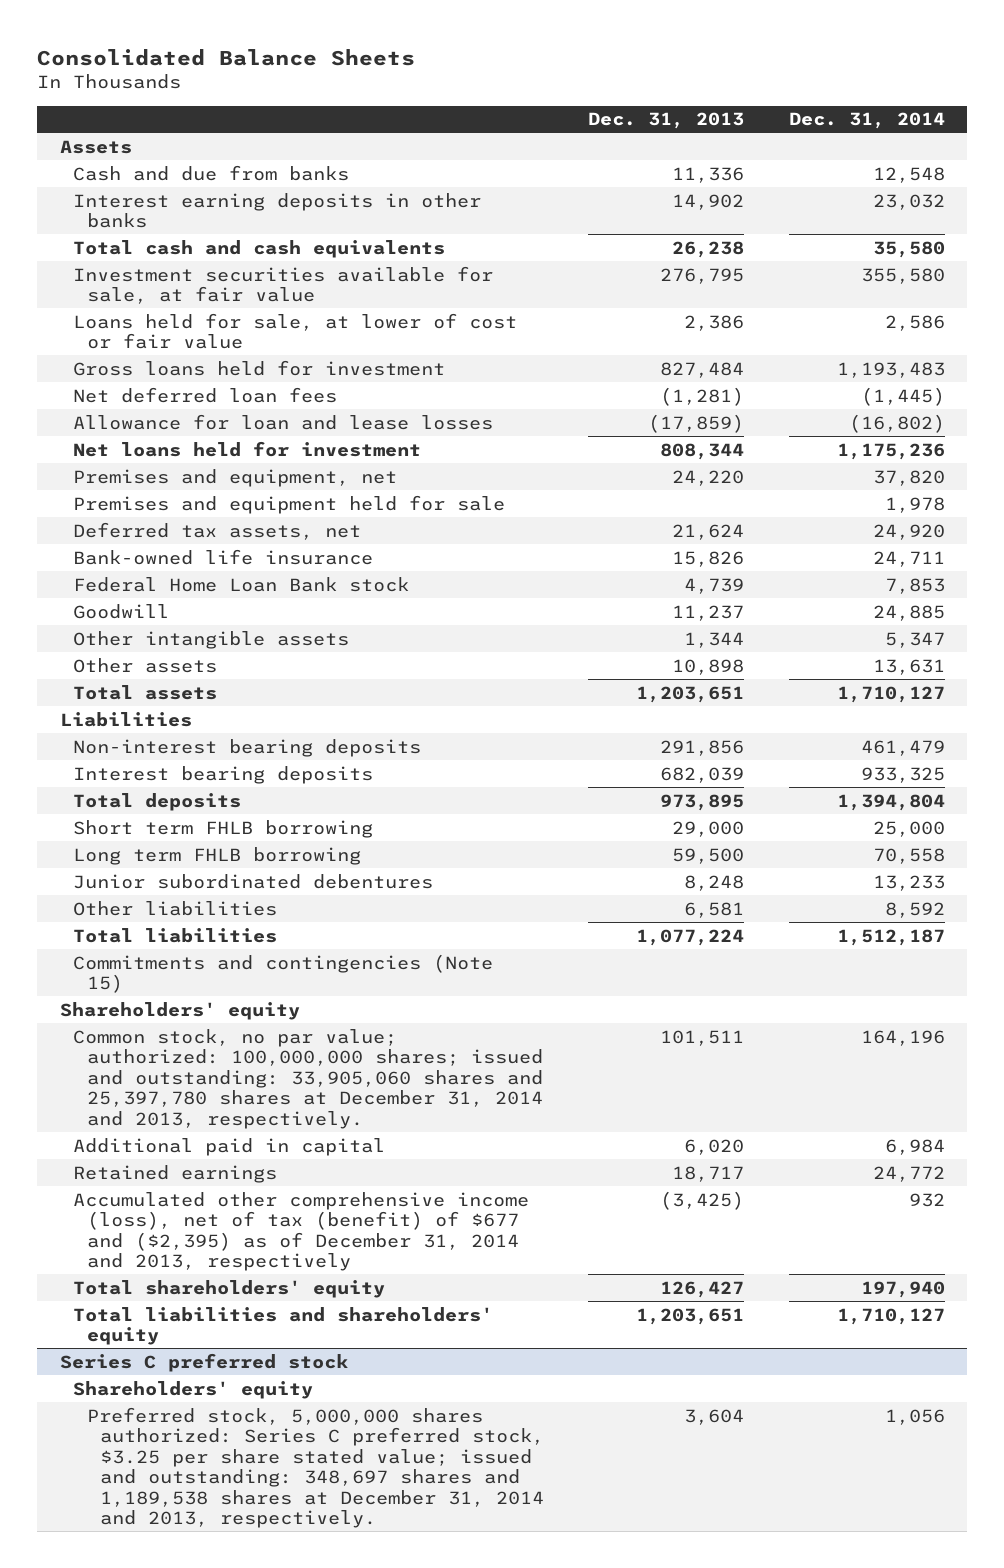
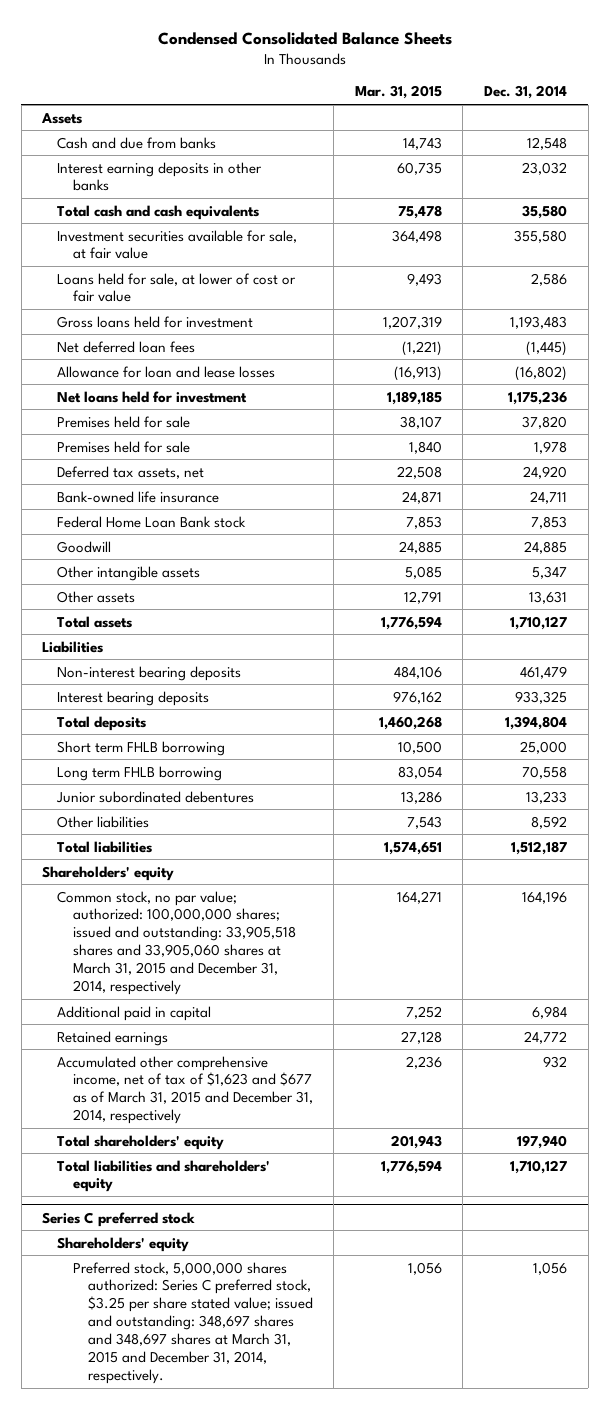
- Consolidated Balance Sheets
+ Condensed Consolidated Balance Sheets
- | Dec. 31, 2013 | Dec. 31, 2014
+ | Mar. 31, 2015 | Dec. 31, 2014
- Premises and equipment, net | 24,220 | 37,820
- Premises and equipment held for sale | | 1,978
+ Premises held for sale | 38,107 | 37,820
+ Premises held for sale | 1,840 | 1,978
- Commitments and contingencies (Note 15)
- Common stock, no par value; authorized: 100,000,000 shares; issued and outstanding: 33,905,060 shares and 25,397,780 shares at December 31, 2014 and 2013, respectively. | 101,511 | 164,196
+ Common stock, no par value; authorized: 100,000,000 shares; issued and outstanding: 33,905,518 shares and 33,905,060 shares at March 31, 2015 and December 31, 2014, respectively | 164,271 | 164,196
- Accumulated other comprehensive income (loss), net of tax (benefit) of $677 and ($2,395) as of December 31, 2014 and 2013, respectively | (3,425) | 932
+ Accumulated other comprehensive income, net of tax of $1,623 and $677 as of March 31, 2015 and December 31, 2014, respectively | 2,236 | 932
@ Series C preferred stock
- Preferred stock, 5,000,000 shares authorized: Series C preferred stock, $3.25 per share stated value; issued and outstanding: 348,697 shares and 1,189,538 shares at December 31, 2014 and 2013, respectively. | 3,604 | 1,056
+ Preferred stock, 5,000,000 shares authorized: Series C preferred stock, $3.25 per share stated value; issued and outstanding: 348,697 shares and 348,697 shares at March 31, 2015 and December 31, 2014, respectively. | 1,056 | 1,056

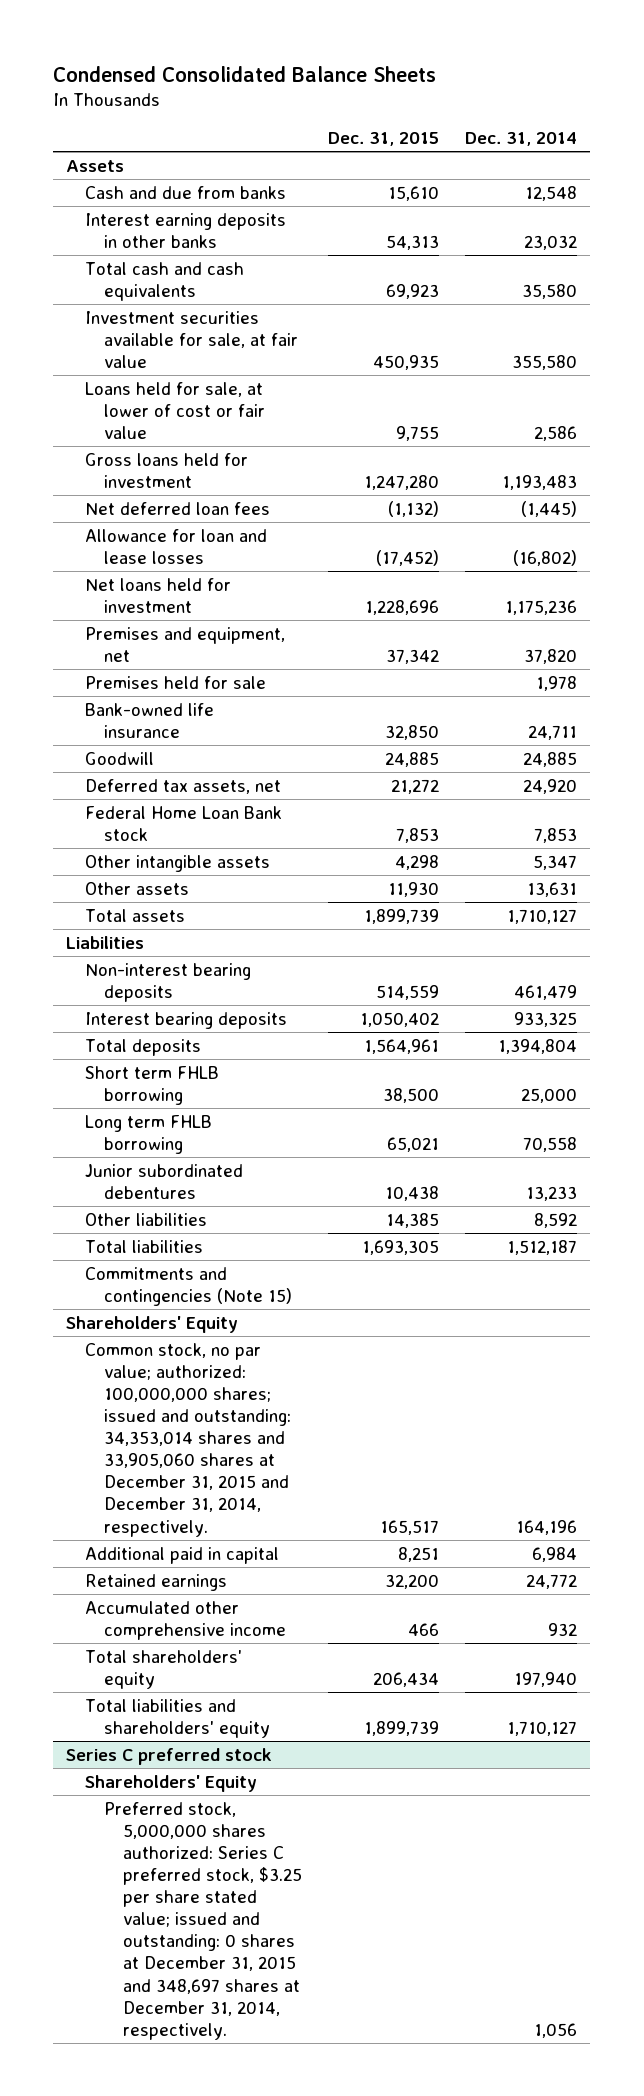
- | Mar. 31, 2015 | Dec. 31, 2014
+ | Dec. 31, 2015 | Dec. 31, 2014
- Premises held for sale | 38,107 | 37,820
+ Premises and equipment, net | 37,342 | 37,820
moved down: Deferred tax assets, net | 21,272 | 24,920
moved down: Federal Home Loan Bank stock | 7,853 | 7,853
- Shareholders' equity
- Common stock, no par value; authorized: 100,000,000 shares; issued and outstanding: 33,905,518 shares and 33,905,060 shares at March 31, 2015 and December 31, 2014, respectively | 164,271 | 164,196
+ Commitments and contingencies (Note 15)
+ Shareholders' Equity
+ Common stock, no par value; authorized: 100,000,000 shares; issued and outstanding: 34,353,014 shares and 33,905,060 shares at December 31, 2015 and December 31, 2014, respectively. | 165,517 | 164,196
- Accumulated other comprehensive income, net of tax of $1,623 and $677 as of March 31, 2015 and December 31, 2014, respectively | 2,236 | 932
+ Accumulated other comprehensive income | 466 | 932
@ Series C preferred stock
- Shareholders' equity
- Preferred stock, 5,000,000 shares authorized: Series C preferred stock, $3.25 per share stated value; issued and outstanding: 348,697 shares and 348,697 shares at March 31, 2015 and December 31, 2014, respectively. | 1,056 | 1,056
+ Shareholders' Equity
+ Preferred stock, 5,000,000 shares authorized: Series C preferred stock, $3.25 per share stated value; issued and outstanding: 0 shares at December 31, 2015 and 348,697 shares at December 31, 2014, respectively. | | 1,056

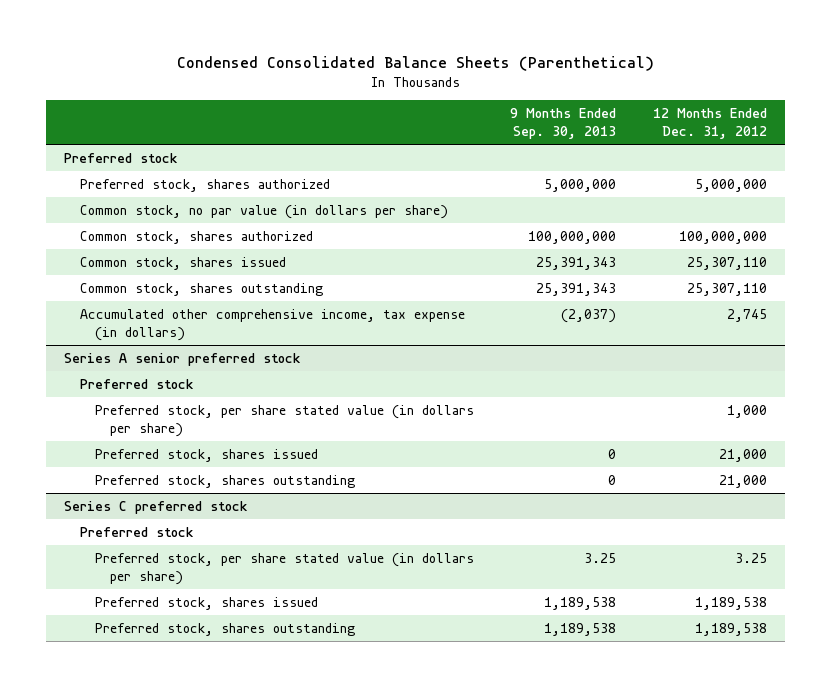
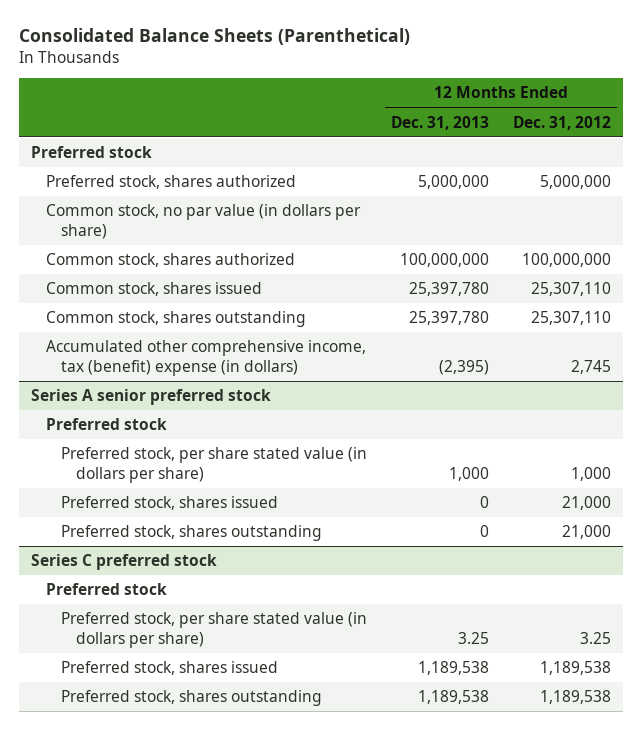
- Condensed Consolidated Balance Sheets (Parenthetical)
+ Consolidated Balance Sheets (Parenthetical)
- | 9 Months Ended Sep. 30, 2013 | 12 Months Ended Dec. 31, 2012
+ | 12 Months Ended Dec. 31, 2013 | 12 Months Ended Dec. 31, 2012
- Accumulated other comprehensive income, tax expense (in dollars) | (2,037) | 2,745
+ Accumulated other comprehensive income, tax (benefit) expense (in dollars) | (2,395) | 2,745

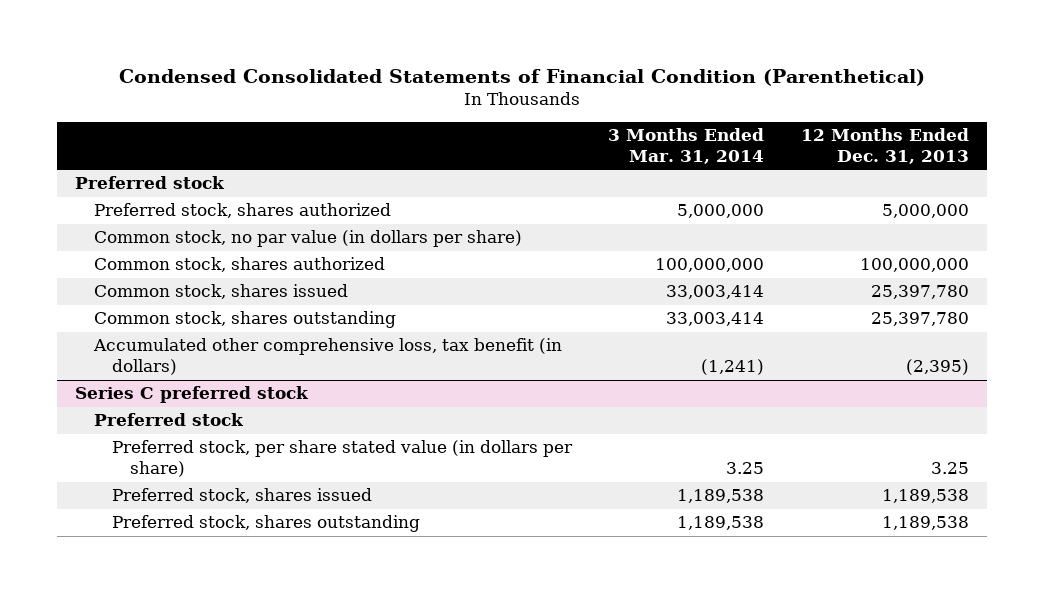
- Consolidated Balance Sheets (Parenthetical)
+ Condensed Consolidated Statements of Financial Condition (Parenthetical)
- | 12 Months Ended Dec. 31, 2013 | 12 Months Ended Dec. 31, 2012
+ | 3 Months Ended Mar. 31, 2014 | 12 Months Ended Dec. 31, 2013
- Accumulated other comprehensive income, tax (benefit) expense (in dollars) | (2,395) | 2,745
- Series A senior preferred stock
- Preferred stock
- Preferred stock, per share stated value (in dollars per share) | 1,000 | 1,000
- Preferred stock, shares issued | 0 | 21,000
- Preferred stock, shares outstanding | 0 | 21,000
+ Accumulated other comprehensive loss, tax benefit (in dollars) | (1,241) | (2,395)

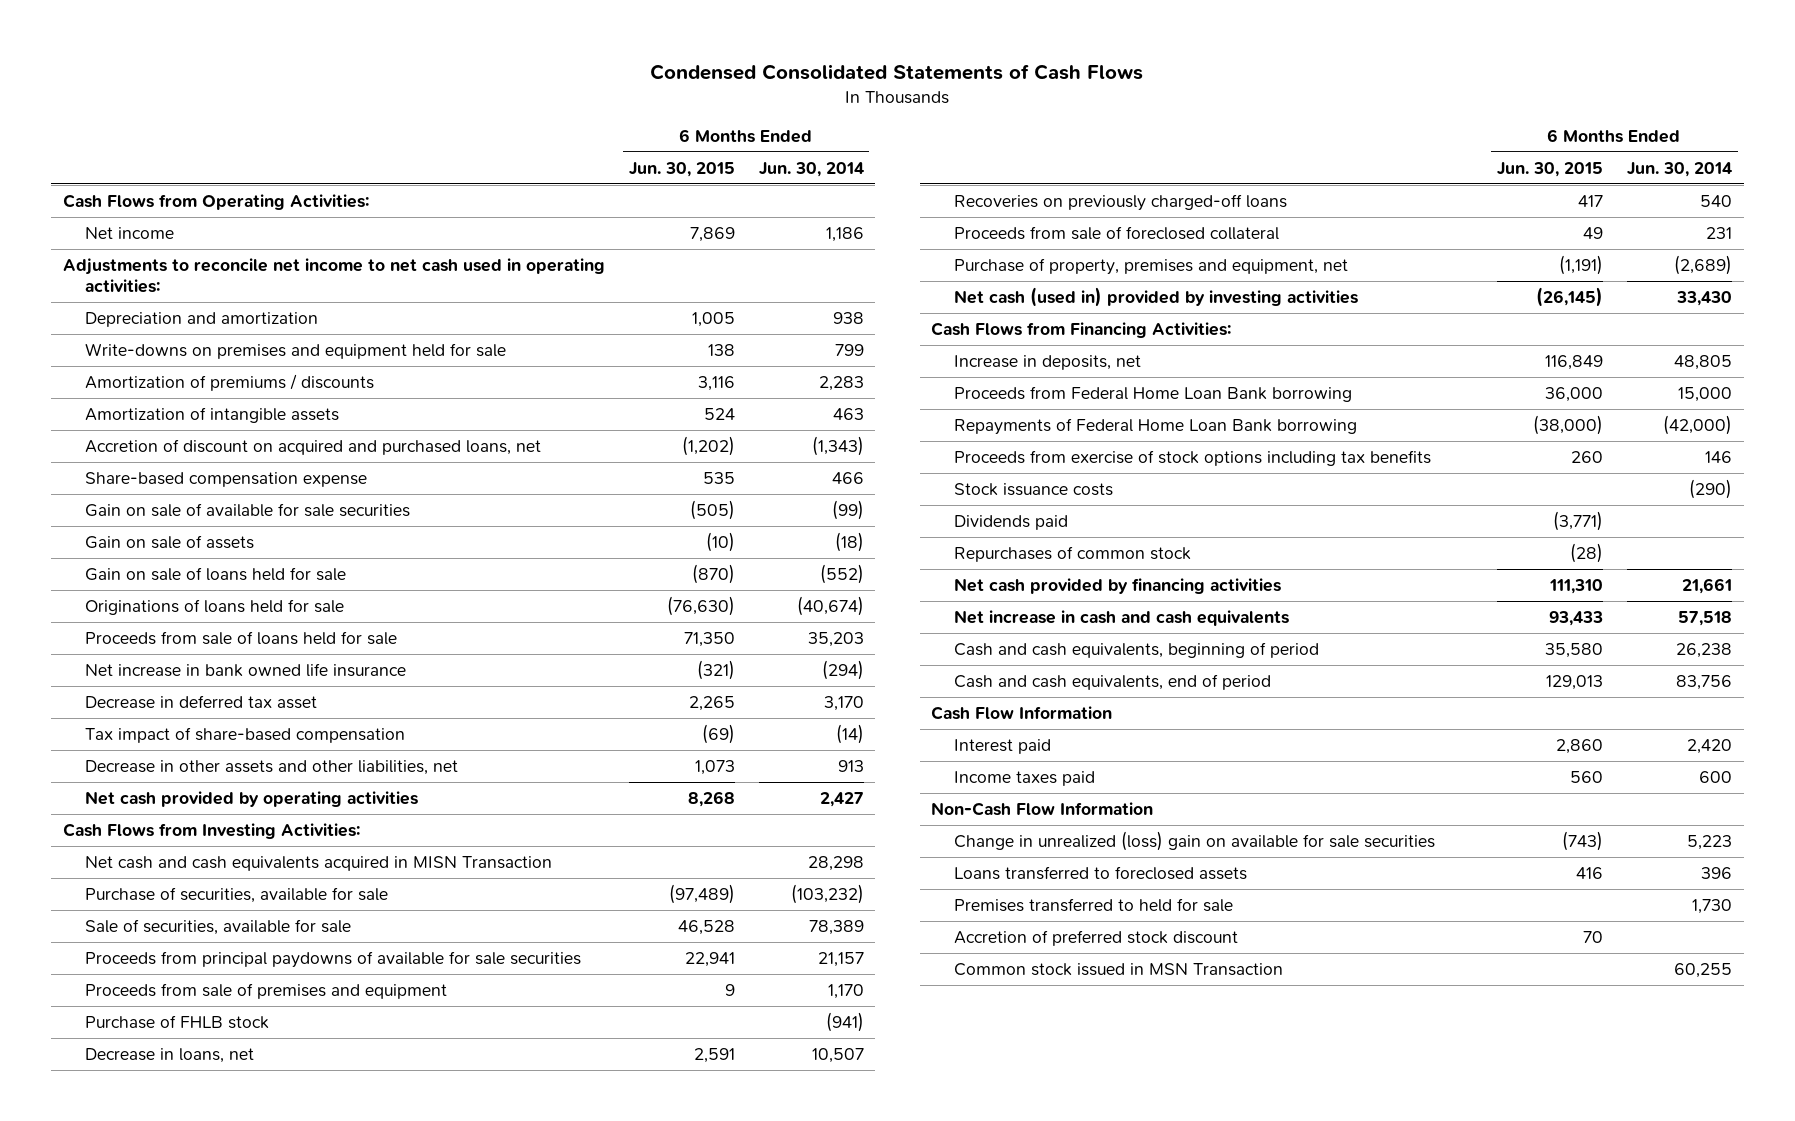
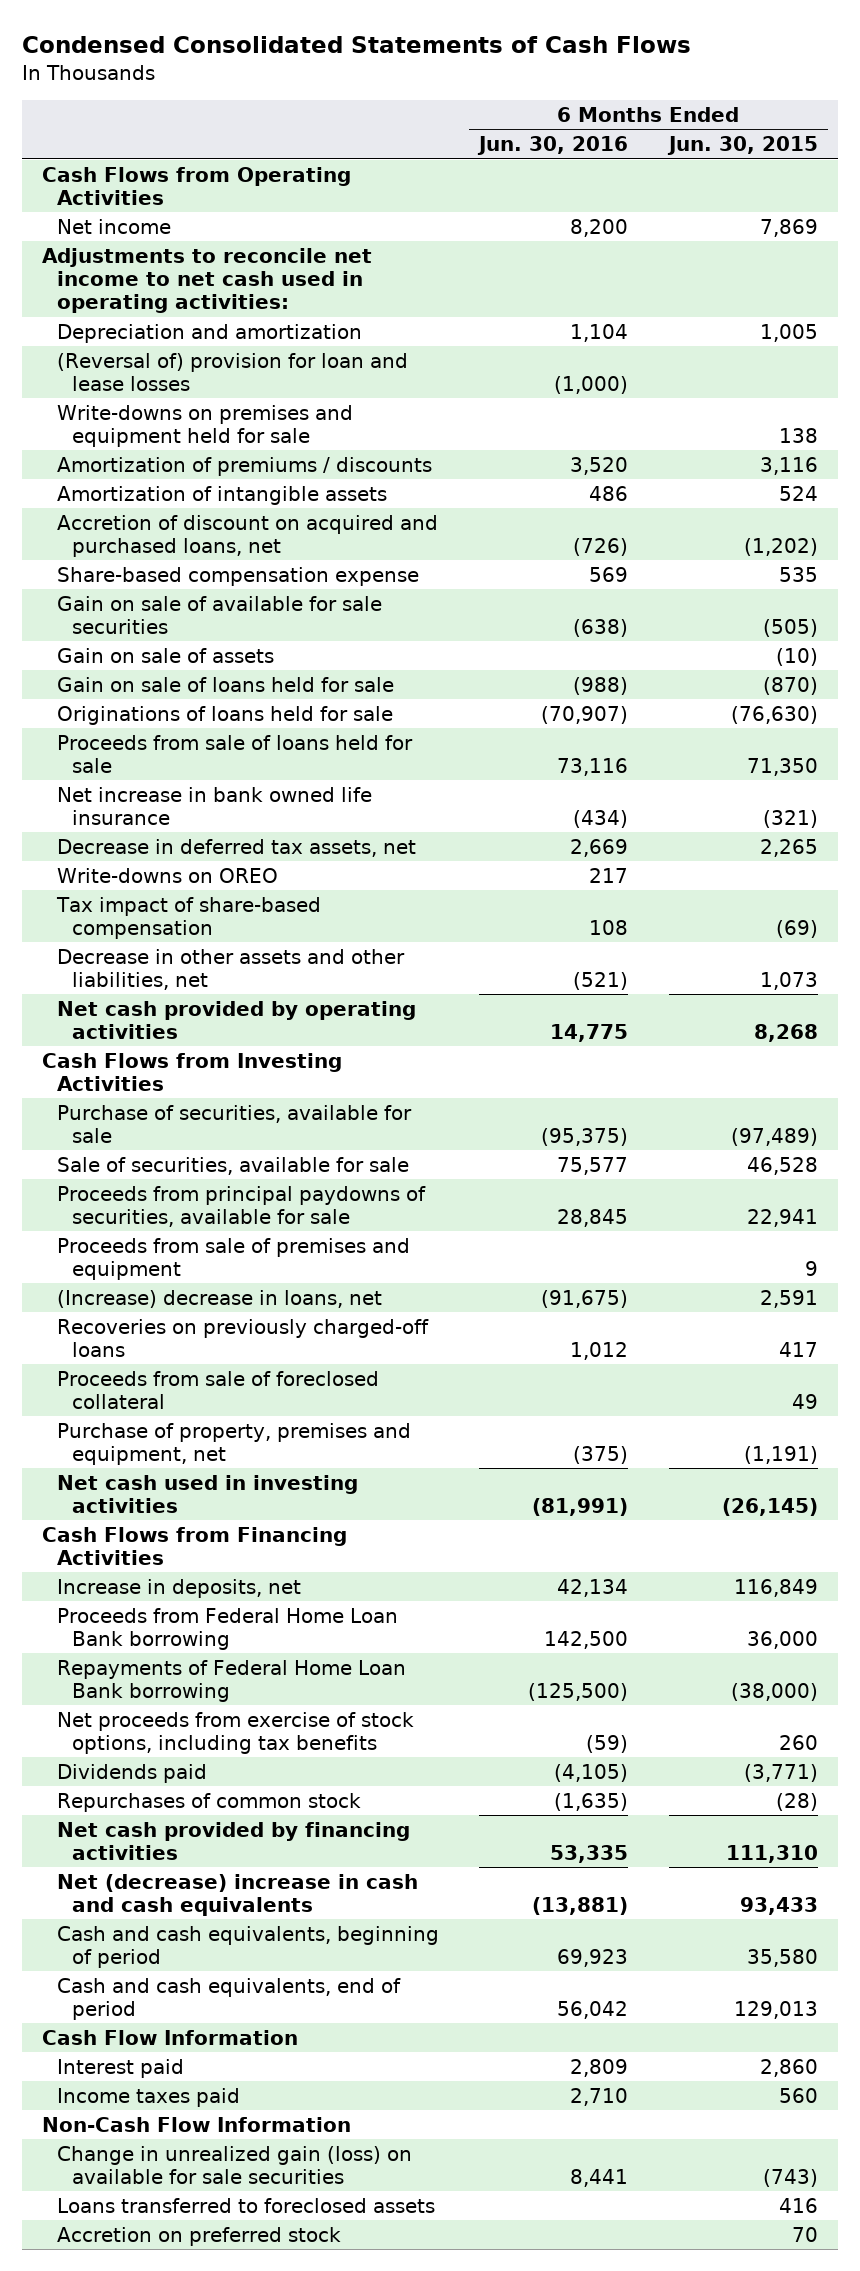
- | 6 Months Ended Jun. 30, 2015 | 6 Months Ended Jun. 30, 2014
+ | 6 Months Ended Jun. 30, 2016 | 6 Months Ended Jun. 30, 2015
- Cash Flows from Operating Activities:
+ Cash Flows from Operating Activities
+ (Reversal of) provision for loan and lease losses | (1,000) |
- Decrease in deferred tax asset | 2,265 | 3,170
+ Decrease in deferred tax assets, net | 2,669 | 2,265
+ Write-downs on OREO | 217 |
- Cash Flows from Investing Activities:
- Net cash and cash equivalents acquired in MISN Transaction | | 28,298
+ Cash Flows from Investing Activities
- Proceeds from principal paydowns of available for sale securities | 22,941 | 21,157
+ Proceeds from principal paydowns of securities, available for sale | 28,845 | 22,941
- Purchase of FHLB stock | | (941)
- Decrease in loans, net | 2,591 | 10,507
+ (Increase) decrease in loans, net | (91,675) | 2,591
- Net cash (used in) provided by investing activities | (26,145) | 33,430
- Cash Flows from Financing Activities:
+ Net cash used in investing activities | (81,991) | (26,145)
+ Cash Flows from Financing Activities
- Proceeds from exercise of stock options including tax benefits | 260 | 146
- Stock issuance costs | | (290)
+ Net proceeds from exercise of stock options, including tax benefits | (59) | 260
- Net increase in cash and cash equivalents | 93,433 | 57,518
+ Net (decrease) increase in cash and cash equivalents | (13,881) | 93,433
- Change in unrealized (loss) gain on available for sale securities | (743) | 5,223
+ Change in unrealized gain (loss) on available for sale securities | 8,441 | (743)
- Premises transferred to held for sale | | 1,730
- Accretion of preferred stock discount | 70 |
- Common stock issued in MSN Transaction | | 60,255
+ Accretion on preferred stock | | 70

